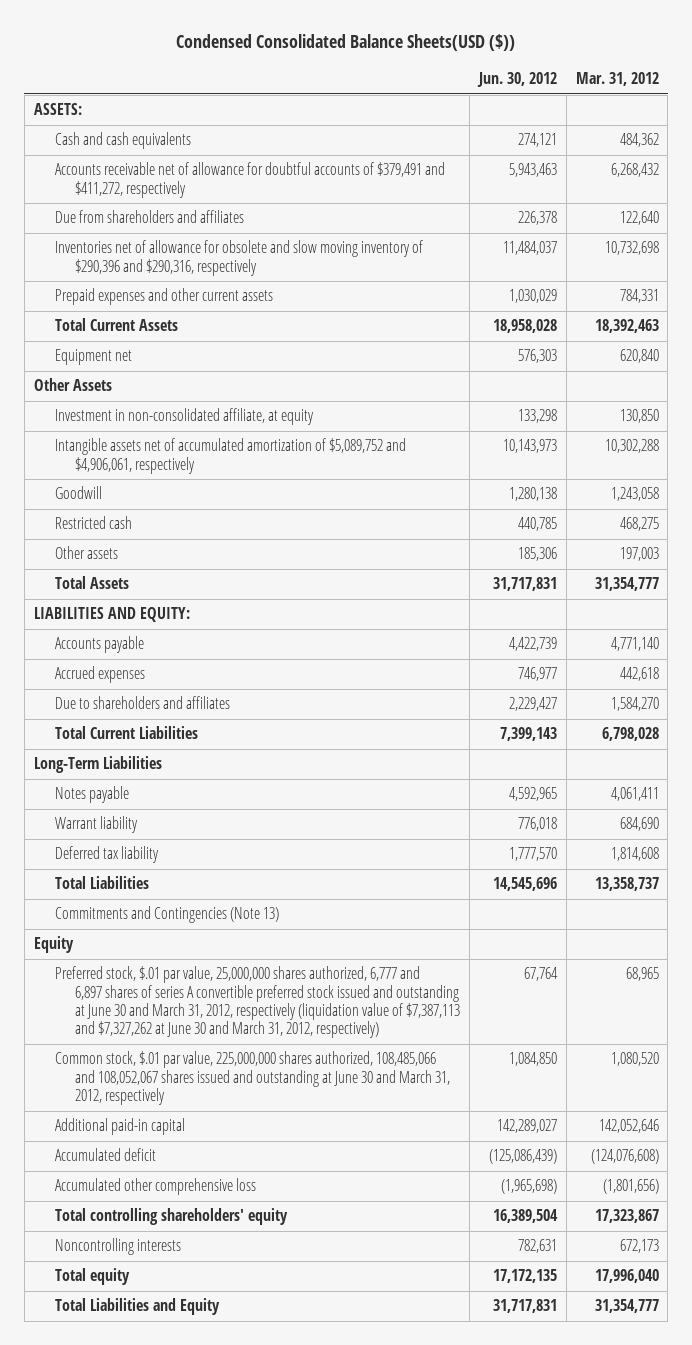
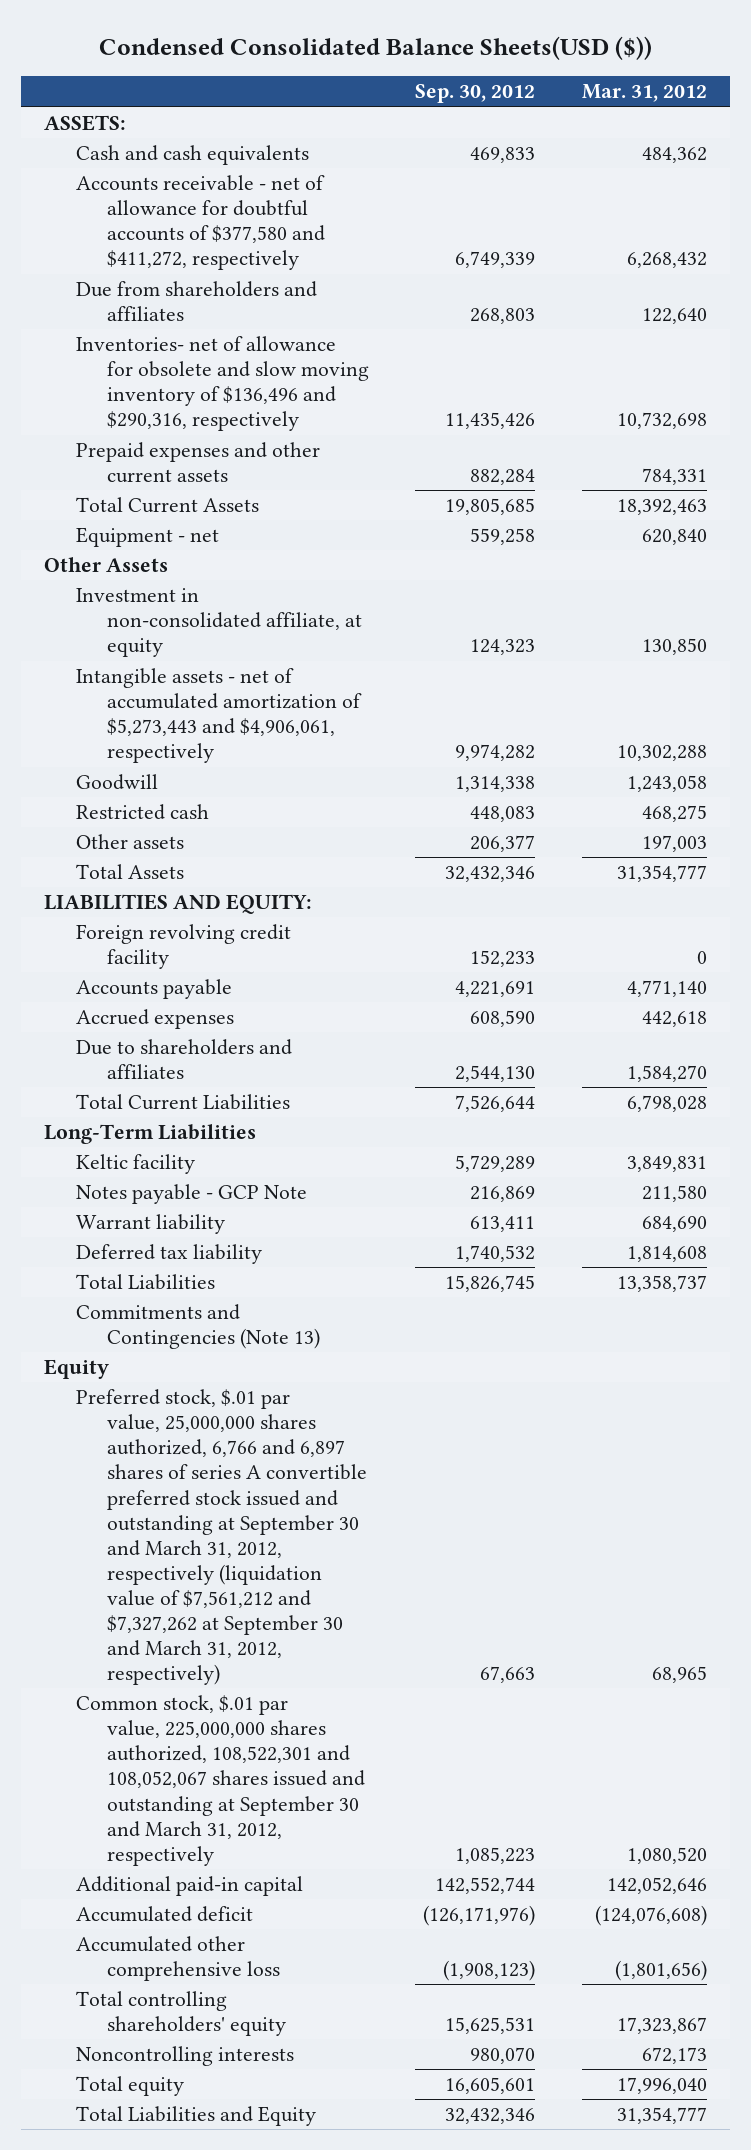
- | Jun. 30, 2012 | Mar. 31, 2012
+ | Sep. 30, 2012 | Mar. 31, 2012
- Accounts receivable net of allowance for doubtful accounts of $379,491 and $411,272, respectively | 5,943,463 | 6,268,432
+ Accounts receivable - net of allowance for doubtful accounts of $377,580 and $411,272, respectively | 6,749,339 | 6,268,432
- Inventories net of allowance for obsolete and slow moving inventory of $290,396 and $290,316, respectively | 11,484,037 | 10,732,698
+ Inventories- net of allowance for obsolete and slow moving inventory of $136,496 and $290,316, respectively | 11,435,426 | 10,732,698
- Equipment net | 576,303 | 620,840
+ Equipment - net | 559,258 | 620,840
- Intangible assets net of accumulated amortization of $5,089,752 and $4,906,061, respectively | 10,143,973 | 10,302,288
+ Intangible assets - net of accumulated amortization of $5,273,443 and $4,906,061, respectively | 9,974,282 | 10,302,288
+ Foreign revolving credit facility | 152,233 | 0
- Notes payable | 4,592,965 | 4,061,411
+ Keltic facility | 5,729,289 | 3,849,831
+ Notes payable - GCP Note | 216,869 | 211,580
- Preferred stock, $.01 par value, 25,000,000 shares authorized, 6,777 and 6,897 shares of series A convertible preferred stock issued and outstanding at June 30 and March 31, 2012, respectively (liquidation value of $7,387,113 and $7,327,262 at June 30 and March 31, 2012, respectively) | 67,764 | 68,965
- Common stock, $.01 par value, 225,000,000 shares authorized, 108,485,066 and 108,052,067 shares issued and outstanding at June 30 and March 31, 2012, respectively | 1,084,850 | 1,080,520
+ Preferred stock, $.01 par value, 25,000,000 shares authorized, 6,766 and 6,897 shares of series A convertible preferred stock issued and outstanding at September 30 and March 31, 2012, respectively (liquidation value of $7,561,212 and $7,327,262 at September 30 and March 31, 2012, respectively) | 67,663 | 68,965
+ Common stock, $.01 par value, 225,000,000 shares authorized, 108,522,301 and 108,052,067 shares issued and outstanding at September 30 and March 31, 2012, respectively | 1,085,223 | 1,080,520

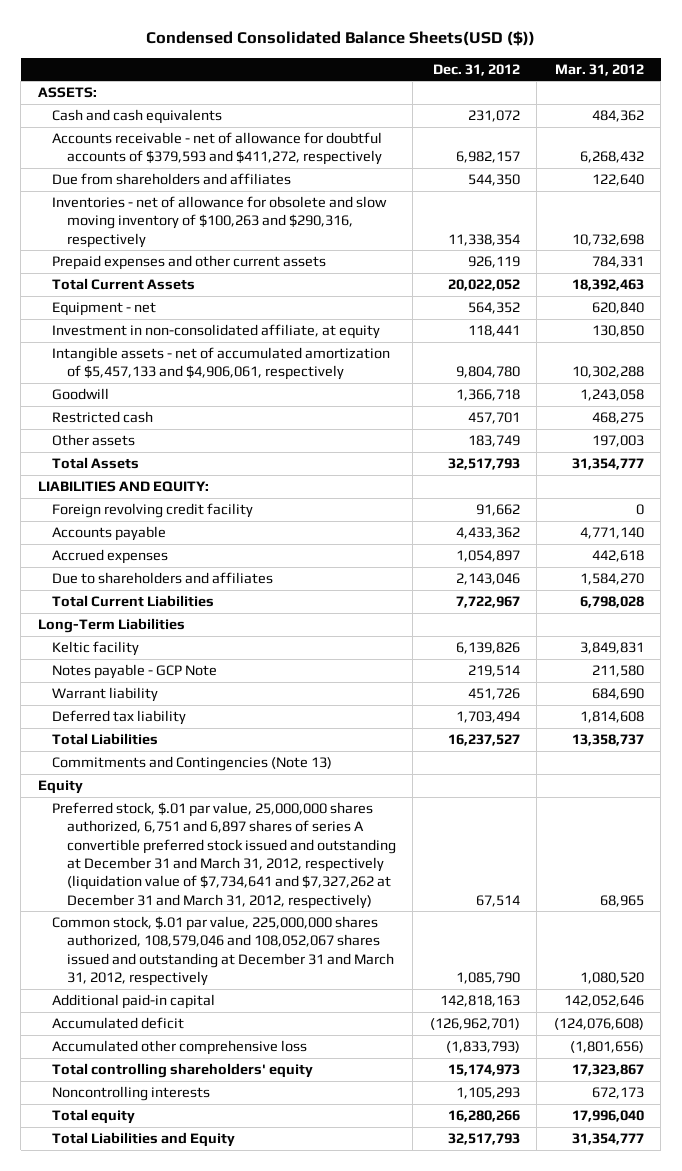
- | Sep. 30, 2012 | Mar. 31, 2012
+ | Dec. 31, 2012 | Mar. 31, 2012
- Accounts receivable - net of allowance for doubtful accounts of $377,580 and $411,272, respectively | 6,749,339 | 6,268,432
+ Accounts receivable - net of allowance for doubtful accounts of $379,593 and $411,272, respectively | 6,982,157 | 6,268,432
- Inventories- net of allowance for obsolete and slow moving inventory of $136,496 and $290,316, respectively | 11,435,426 | 10,732,698
+ Inventories - net of allowance for obsolete and slow moving inventory of $100,263 and $290,316, respectively | 11,338,354 | 10,732,698
- Other Assets
- Intangible assets - net of accumulated amortization of $5,273,443 and $4,906,061, respectively | 9,974,282 | 10,302,288
+ Intangible assets - net of accumulated amortization of $5,457,133 and $4,906,061, respectively | 9,804,780 | 10,302,288
- Preferred stock, $.01 par value, 25,000,000 shares authorized, 6,766 and 6,897 shares of series A convertible preferred stock issued and outstanding at September 30 and March 31, 2012, respectively (liquidation value of $7,561,212 and $7,327,262 at September 30 and March 31, 2012, respectively) | 67,663 | 68,965
- Common stock, $.01 par value, 225,000,000 shares authorized, 108,522,301 and 108,052,067 shares issued and outstanding at September 30 and March 31, 2012, respectively | 1,085,223 | 1,080,520
+ Preferred stock, $.01 par value, 25,000,000 shares authorized, 6,751 and 6,897 shares of series A convertible preferred stock issued and outstanding at December 31 and March 31, 2012, respectively (liquidation value of $7,734,641 and $7,327,262 at December 31 and March 31, 2012, respectively) | 67,514 | 68,965
+ Common stock, $.01 par value, 225,000,000 shares authorized, 108,579,046 and 108,052,067 shares issued and outstanding at December 31 and March 31, 2012, respectively | 1,085,790 | 1,080,520

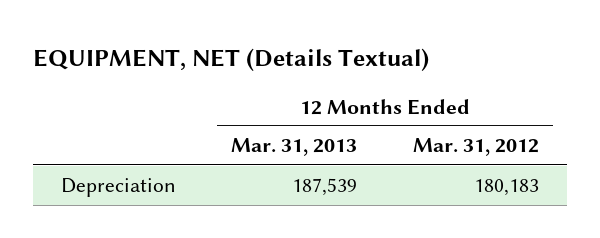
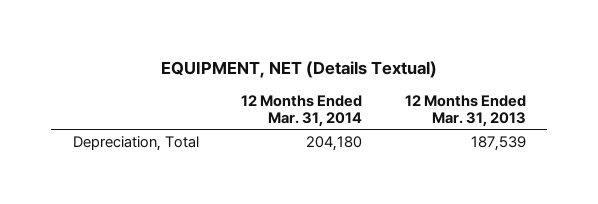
- | 12 Months Ended Mar. 31, 2013 | 12 Months Ended Mar. 31, 2012
+ | 12 Months Ended Mar. 31, 2014 | 12 Months Ended Mar. 31, 2013
- Depreciation | 187,539 | 180,183
+ Depreciation, Total | 204,180 | 187,539

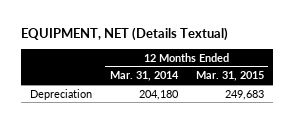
- | 12 Months Ended Mar. 31, 2014 | 12 Months Ended Mar. 31, 2013
+ | 12 Months Ended Mar. 31, 2014 | 12 Months Ended Mar. 31, 2015
- Depreciation, Total | 204,180 | 187,539
+ Depreciation | 204,180 | 249,683

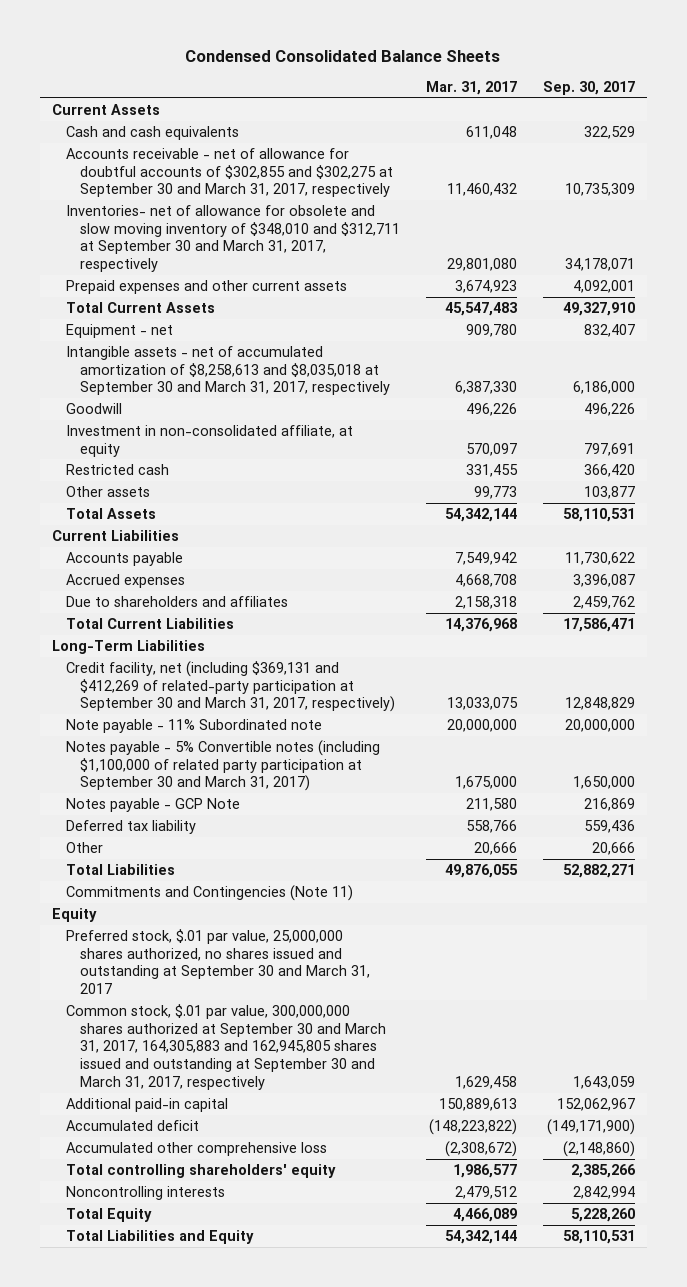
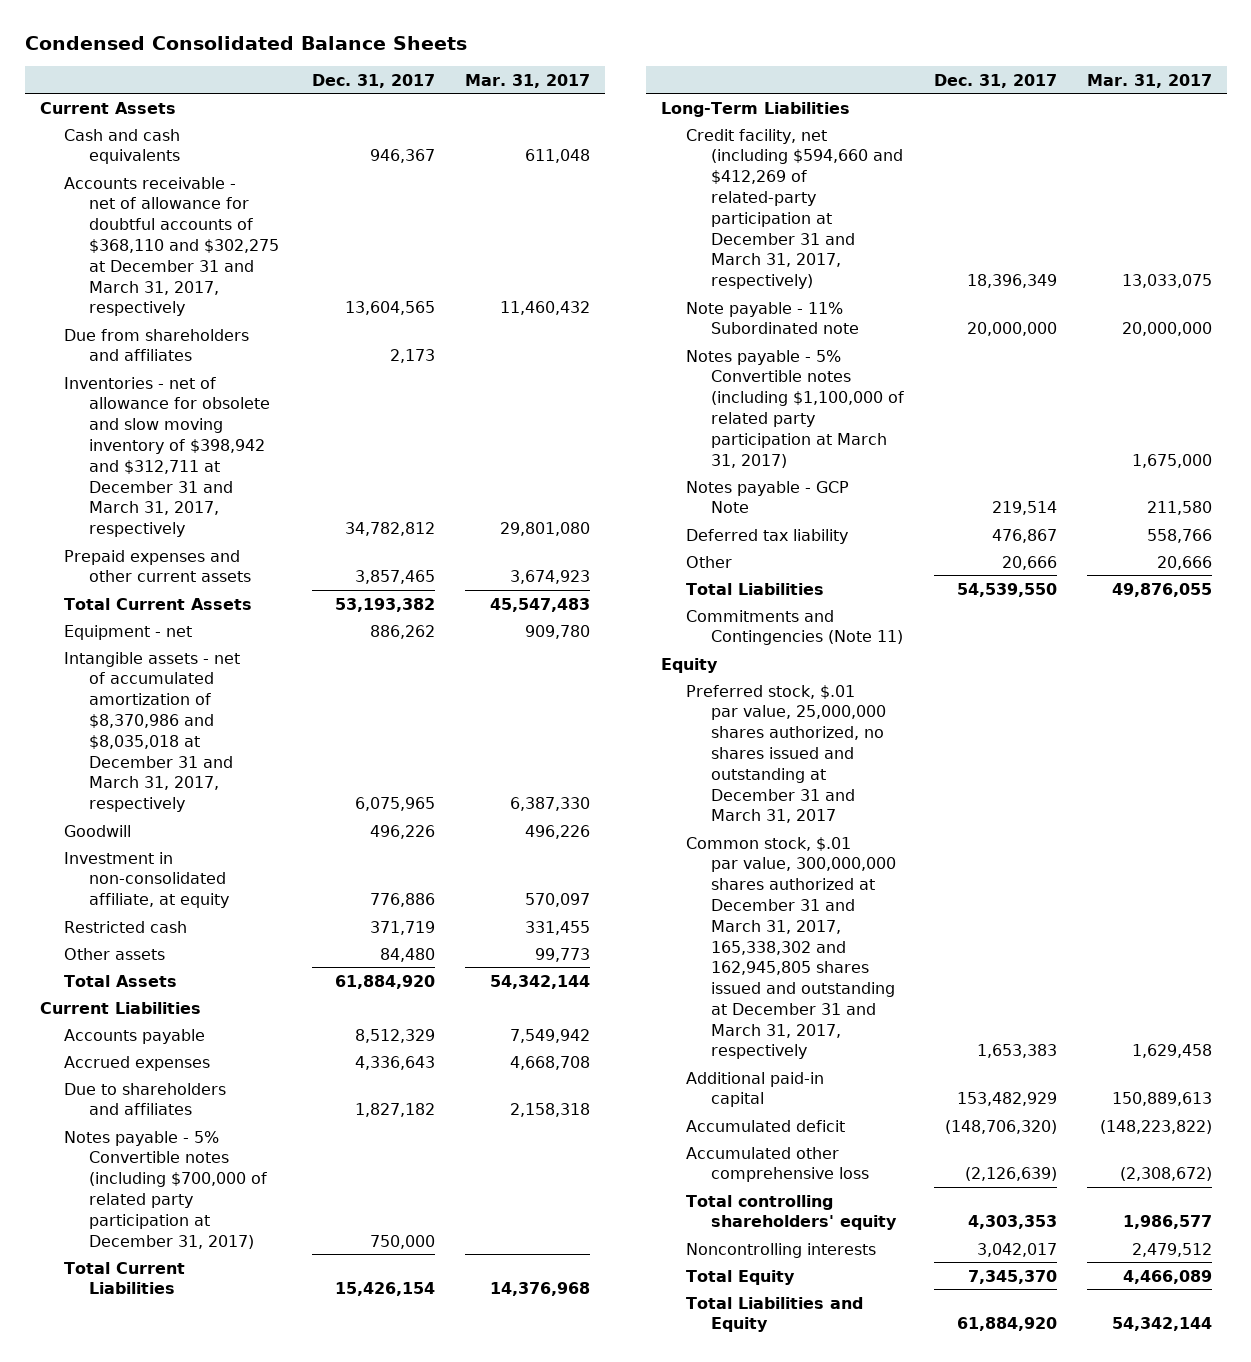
- | Mar. 31, 2017 | Sep. 30, 2017
+ | Dec. 31, 2017 | Mar. 31, 2017
- Accounts receivable - net of allowance for doubtful accounts of $302,855 and $302,275 at September 30 and March 31, 2017, respectively | 11,460,432 | 10,735,309
- Inventories- net of allowance for obsolete and slow moving inventory of $348,010 and $312,711 at September 30 and March 31, 2017, respectively | 29,801,080 | 34,178,071
+ Accounts receivable - net of allowance for doubtful accounts of $368,110 and $302,275 at December 31 and March 31, 2017, respectively | 13,604,565 | 11,460,432
+ Due from shareholders and affiliates | 2,173 |
+ Inventories - net of allowance for obsolete and slow moving inventory of $398,942 and $312,711 at December 31 and March 31, 2017, respectively | 34,782,812 | 29,801,080
- Intangible assets - net of accumulated amortization of $8,258,613 and $8,035,018 at September 30 and March 31, 2017, respectively | 6,387,330 | 6,186,000
+ Intangible assets - net of accumulated amortization of $8,370,986 and $8,035,018 at December 31 and March 31, 2017, respectively | 6,075,965 | 6,387,330
+ Notes payable - 5% Convertible notes (including $700,000 of related party participation at December 31, 2017) | 750,000 |
- Credit facility, net (including $369,131 and $412,269 of related-party participation at September 30 and March 31, 2017, respectively) | 13,033,075 | 12,848,829
+ Credit facility, net (including $594,660 and $412,269 of related-party participation at December 31 and March 31, 2017, respectively) | 18,396,349 | 13,033,075
- Notes payable - 5% Convertible notes (including $1,100,000 of related party participation at September 30 and March 31, 2017) | 1,675,000 | 1,650,000
+ Notes payable - 5% Convertible notes (including $1,100,000 of related party participation at March 31, 2017) | | 1,675,000
- Preferred stock, $.01 par value, 25,000,000 shares authorized, no shares issued and outstanding at September 30 and March 31, 2017
- Common stock, $.01 par value, 300,000,000 shares authorized at September 30 and March 31, 2017, 164,305,883 and 162,945,805 shares issued and outstanding at September 30 and March 31, 2017, respectively | 1,629,458 | 1,643,059
+ Preferred stock, $.01 par value, 25,000,000 shares authorized, no shares issued and outstanding at December 31 and March 31, 2017
+ Common stock, $.01 par value, 300,000,000 shares authorized at December 31 and March 31, 2017, 165,338,302 and 162,945,805 shares issued and outstanding at December 31 and March 31, 2017, respectively | 1,653,383 | 1,629,458

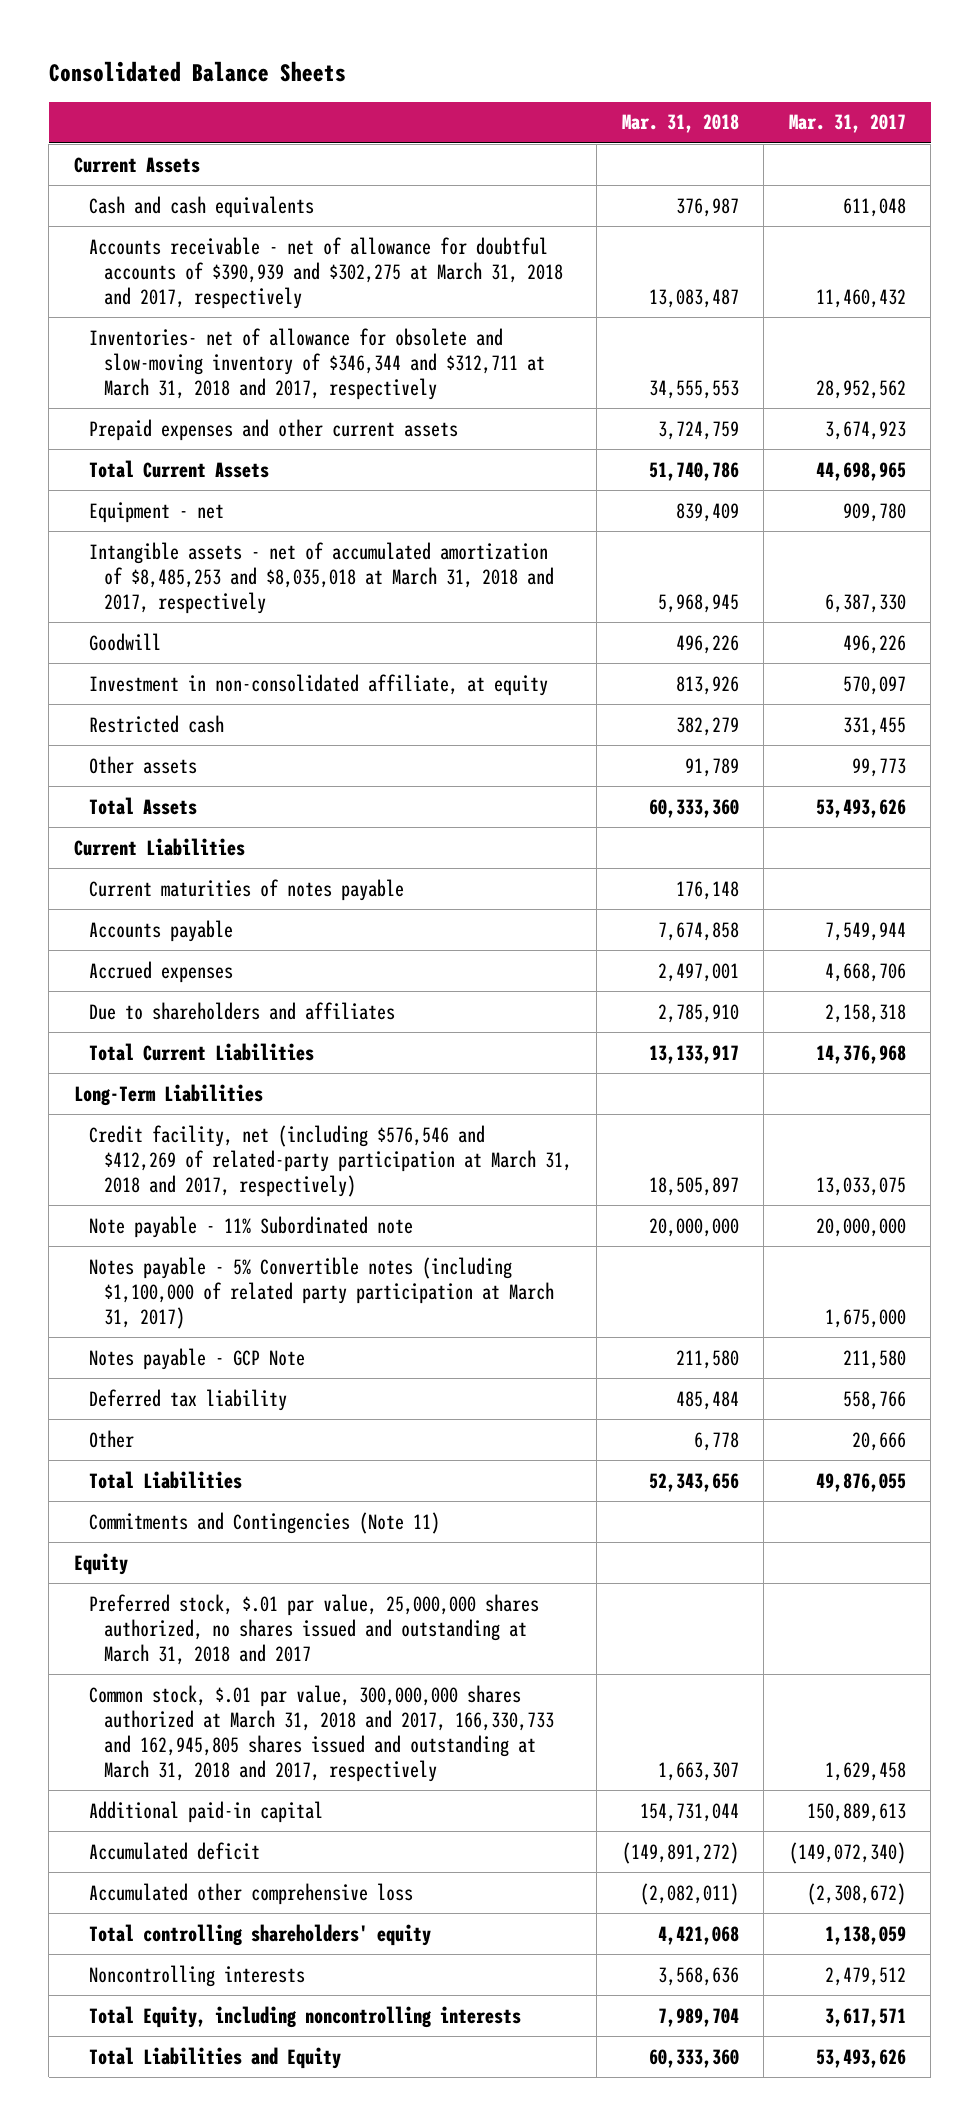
- Condensed Consolidated Balance Sheets
+ Consolidated Balance Sheets
- | Dec. 31, 2017 | Mar. 31, 2017
+ | Mar. 31, 2018 | Mar. 31, 2017
- Accounts receivable - net of allowance for doubtful accounts of $368,110 and $302,275 at December 31 and March 31, 2017, respectively | 13,604,565 | 11,460,432
- Due from shareholders and affiliates | 2,173 |
- Inventories - net of allowance for obsolete and slow moving inventory of $398,942 and $312,711 at December 31 and March 31, 2017, respectively | 34,782,812 | 29,801,080
+ Accounts receivable - net of allowance for doubtful accounts of $390,939 and $302,275 at March 31, 2018 and 2017, respectively | 13,083,487 | 11,460,432
+ Inventories- net of allowance for obsolete and slow-moving inventory of $346,344 and $312,711 at March 31, 2018 and 2017, respectively | 34,555,553 | 28,952,562
- Total Current Assets | 53,193,382 | 45,547,483
+ Total Current Assets | 51,740,786 | 44,698,965
- Intangible assets - net of accumulated amortization of $8,370,986 and $8,035,018 at December 31 and March 31, 2017, respectively | 6,075,965 | 6,387,330
+ Intangible assets - net of accumulated amortization of $8,485,253 and $8,035,018 at March 31, 2018 and 2017, respectively | 5,968,945 | 6,387,330
- Total Assets | 61,884,920 | 54,342,144
+ Total Assets | 60,333,360 | 53,493,626
- Accounts payable | 8,512,329 | 7,549,942
- Accrued expenses | 4,336,643 | 4,668,708
+ Current maturities of notes payable | 176,148 |
+ Accounts payable | 7,674,858 | 7,549,944
+ Accrued expenses | 2,497,001 | 4,668,706
- Notes payable - 5% Convertible notes (including $700,000 of related party participation at December 31, 2017) | 750,000 |
- Credit facility, net (including $594,660 and $412,269 of related-party participation at December 31 and March 31, 2017, respectively) | 18,396,349 | 13,033,075
+ Credit facility, net (including $576,546 and $412,269 of related-party participation at March 31, 2018 and 2017, respectively) | 18,505,897 | 13,033,075
- Preferred stock, $.01 par value, 25,000,000 shares authorized, no shares issued and outstanding at December 31 and March 31, 2017
- Common stock, $.01 par value, 300,000,000 shares authorized at December 31 and March 31, 2017, 165,338,302 and 162,945,805 shares issued and outstanding at December 31 and March 31, 2017, respectively | 1,653,383 | 1,629,458
+ Preferred stock, $.01 par value, 25,000,000 shares authorized, no shares issued and outstanding at March 31, 2018 and 2017
+ Common stock, $.01 par value, 300,000,000 shares authorized at March 31, 2018 and 2017, 166,330,733 and 162,945,805 shares issued and outstanding at March 31, 2018 and 2017, respectively | 1,663,307 | 1,629,458
- Accumulated deficit | (148,706,320) | (148,223,822)
+ Accumulated deficit | (149,891,272) | (149,072,340)
- Total controlling shareholders' equity | 4,303,353 | 1,986,577
+ Total controlling shareholders' equity | 4,421,068 | 1,138,059
- Total Equity | 7,345,370 | 4,466,089
- Total Liabilities and Equity | 61,884,920 | 54,342,144
+ Total Equity, including noncontrolling interests | 7,989,704 | 3,617,571
+ Total Liabilities and Equity | 60,333,360 | 53,493,626

